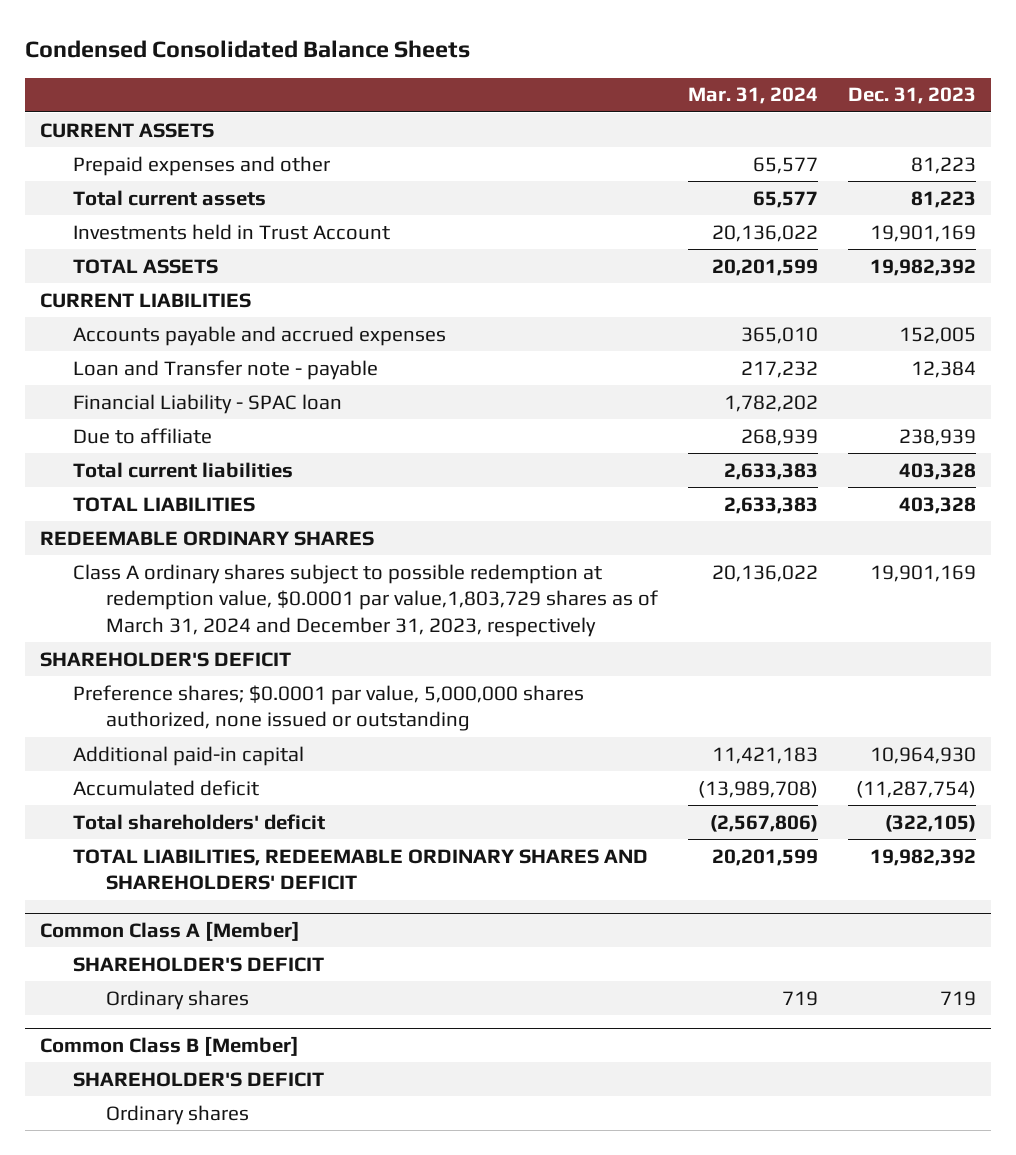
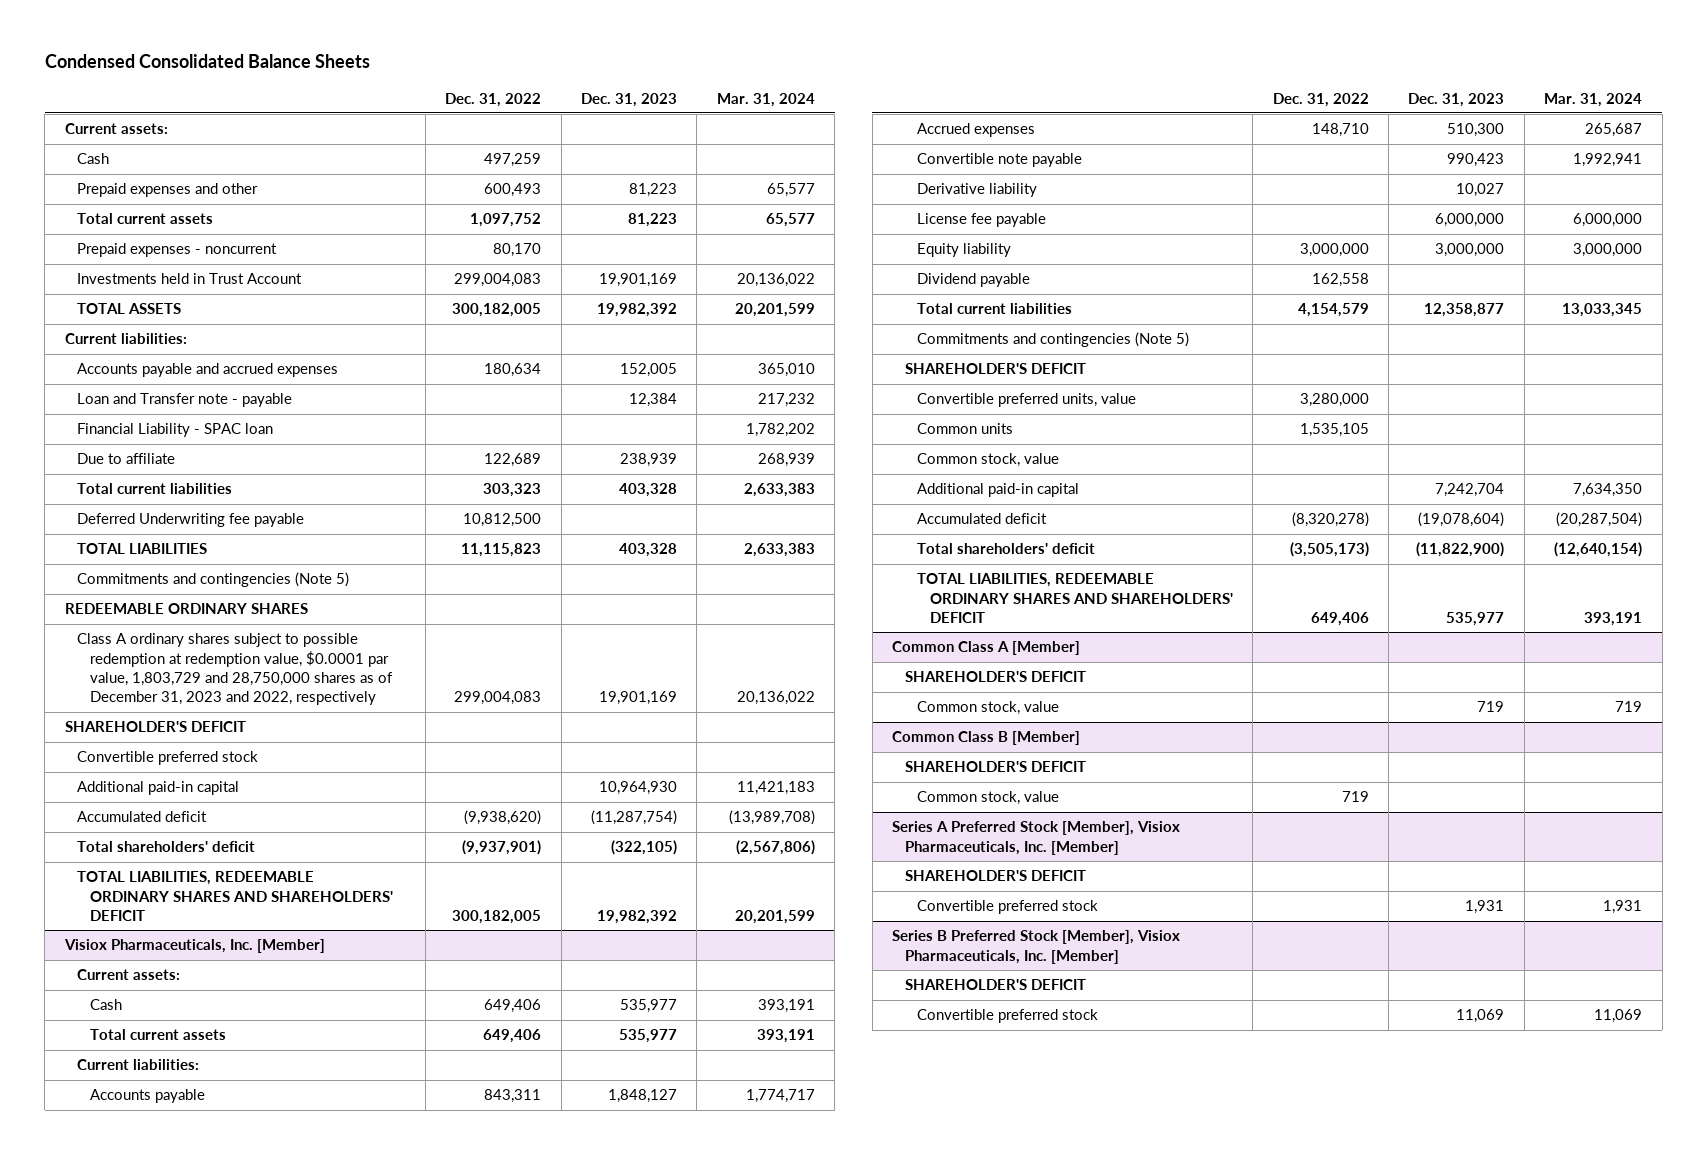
- | Mar. 31, 2024 | Dec. 31, 2023
+ | Dec. 31, 2022 | Dec. 31, 2023 | Mar. 31, 2024
- CURRENT ASSETS
+ Current assets:
+ Cash | 497,259 | |
+ Prepaid expenses - noncurrent | 80,170 | |
- CURRENT LIABILITIES
+ Current liabilities:
+ Deferred Underwriting fee payable | 10,812,500 | |
+ Commitments and contingencies (Note 5)
- Class A ordinary shares subject to possible redemption at redemption value, $0.0001 par value,1,803,729 shares as of March 31, 2024 and December 31, 2023, respectively | 20,136,022 | 19,901,169
+ Class A ordinary shares subject to possible redemption at redemption value, $0.0001 par value, 1,803,729 and 28,750,000 shares as of December 31, 2023 and 2022, respectively | 299,004,083 | 19,901,169 | 20,136,022
- Preference shares; $0.0001 par value, 5,000,000 shares authorized, none issued or outstanding
+ Convertible preferred stock
+ Visiox Pharmaceuticals, Inc. [Member]
+ Current assets:
+ Cash | 649,406 | 535,977 | 393,191
+ Total current assets | 649,406 | 535,977 | 393,191
+ Current liabilities:
+ Accounts payable | 843,311 | 1,848,127 | 1,774,717
+ Accrued expenses | 148,710 | 510,300 | 265,687
+ Convertible note payable | | 990,423 | 1,992,941
+ Derivative liability | | 10,027 |
+ License fee payable | | 6,000,000 | 6,000,000
+ Equity liability | 3,000,000 | 3,000,000 | 3,000,000
+ Dividend payable | 162,558 | |
+ Total current liabilities | 4,154,579 | 12,358,877 | 13,033,345
+ Commitments and contingencies (Note 5)
+ SHAREHOLDER'S DEFICIT
+ Convertible preferred units, value | 3,280,000 | |
+ Common units | 1,535,105 | |
+ Common stock, value
+ Additional paid-in capital | | 7,242,704 | 7,634,350
+ Accumulated deficit | (8,320,278) | (19,078,604) | (20,287,504)
+ Total shareholders' deficit | (3,505,173) | (11,822,900) | (12,640,154)
+ TOTAL LIABILITIES, REDEEMABLE ORDINARY SHARES AND SHAREHOLDERS' DEFICIT | 649,406 | 535,977 | 393,191
@ Common Class A [Member]
- Ordinary shares | 719 | 719
+ Common stock, value | | 719 | 719
@ Common Class B [Member]
- Ordinary shares
+ Common stock, value | 719 | |
+ Series A Preferred Stock [Member], Visiox Pharmaceuticals, Inc. [Member]
+ SHAREHOLDER'S DEFICIT
+ Convertible preferred stock | | 1,931 | 1,931
+ Series B Preferred Stock [Member], Visiox Pharmaceuticals, Inc. [Member]
+ SHAREHOLDER'S DEFICIT
+ Convertible preferred stock | | 11,069 | 11,069

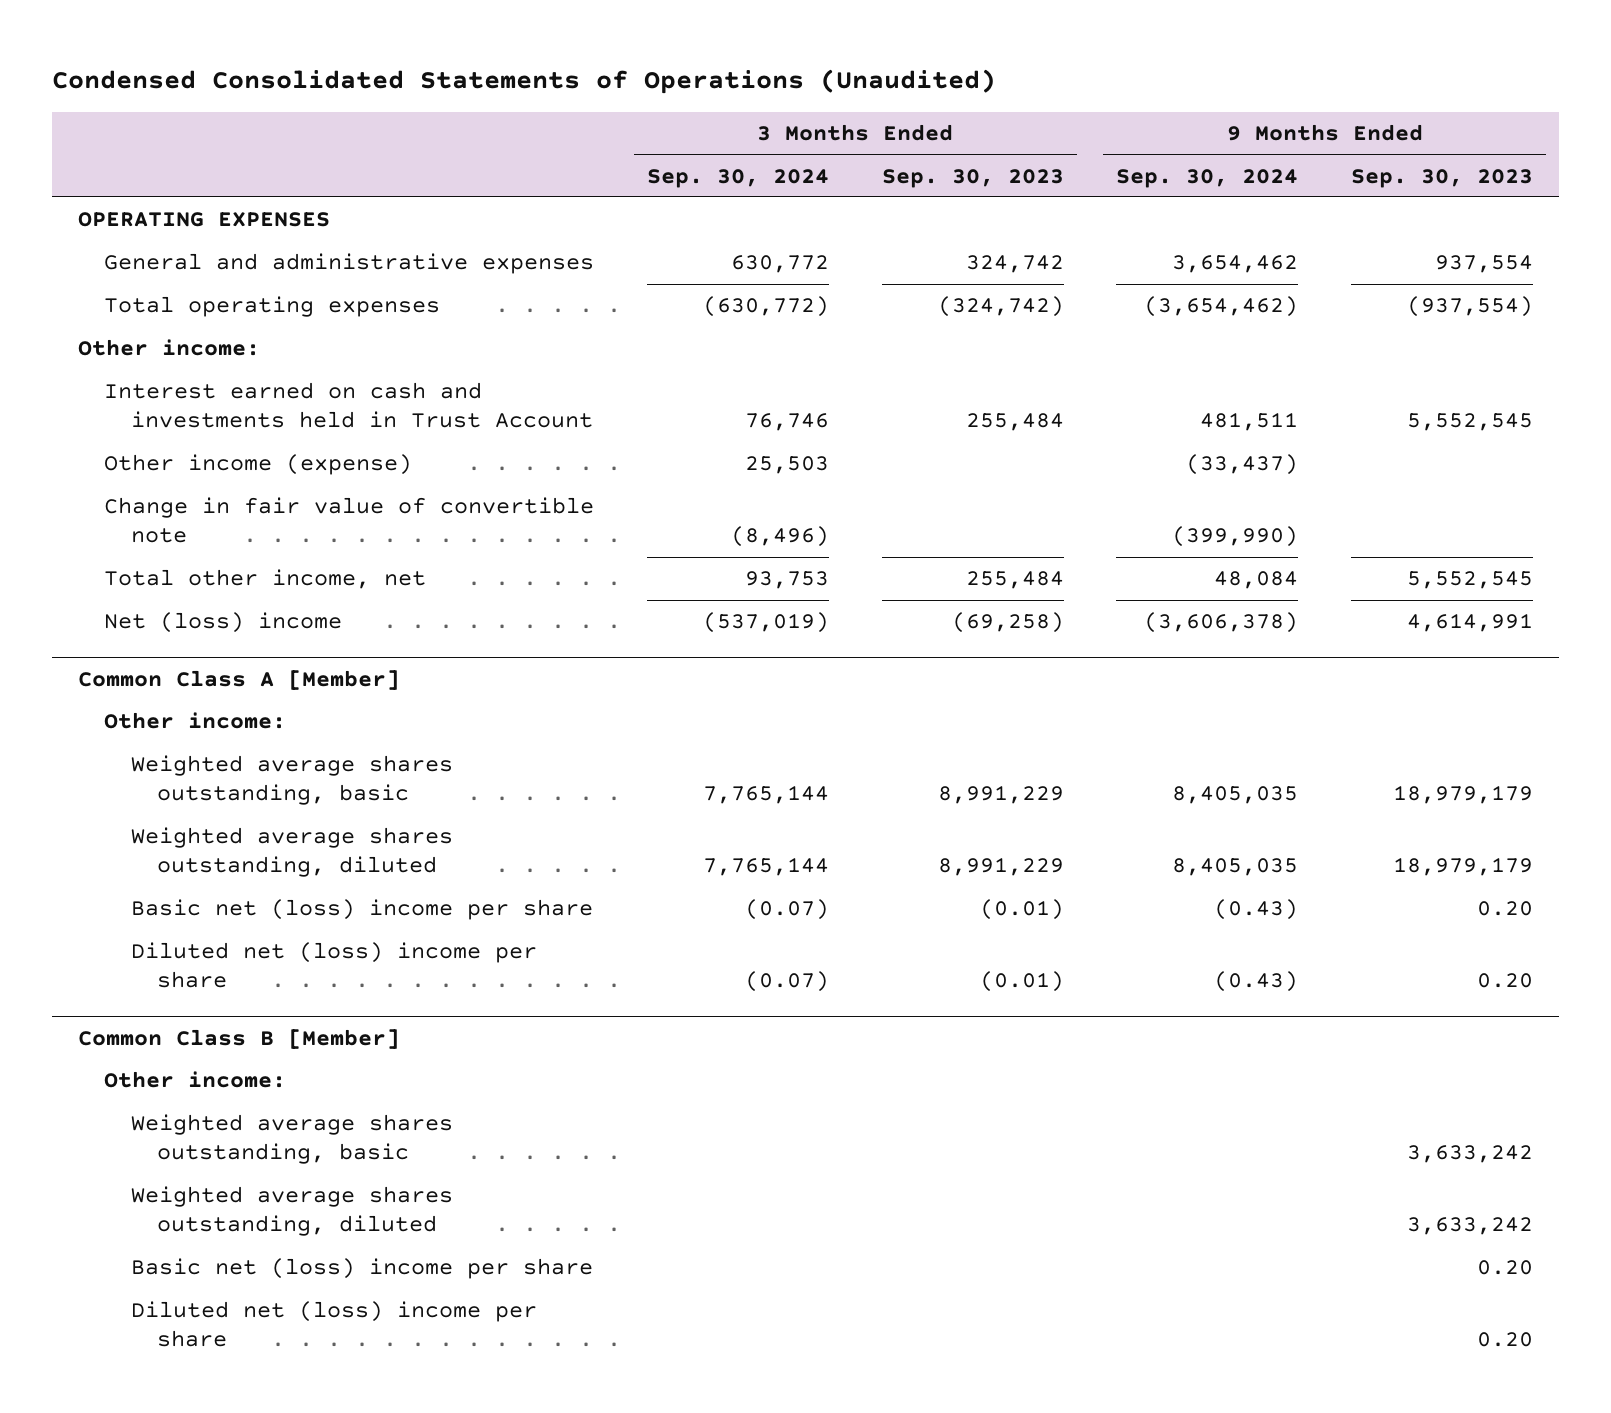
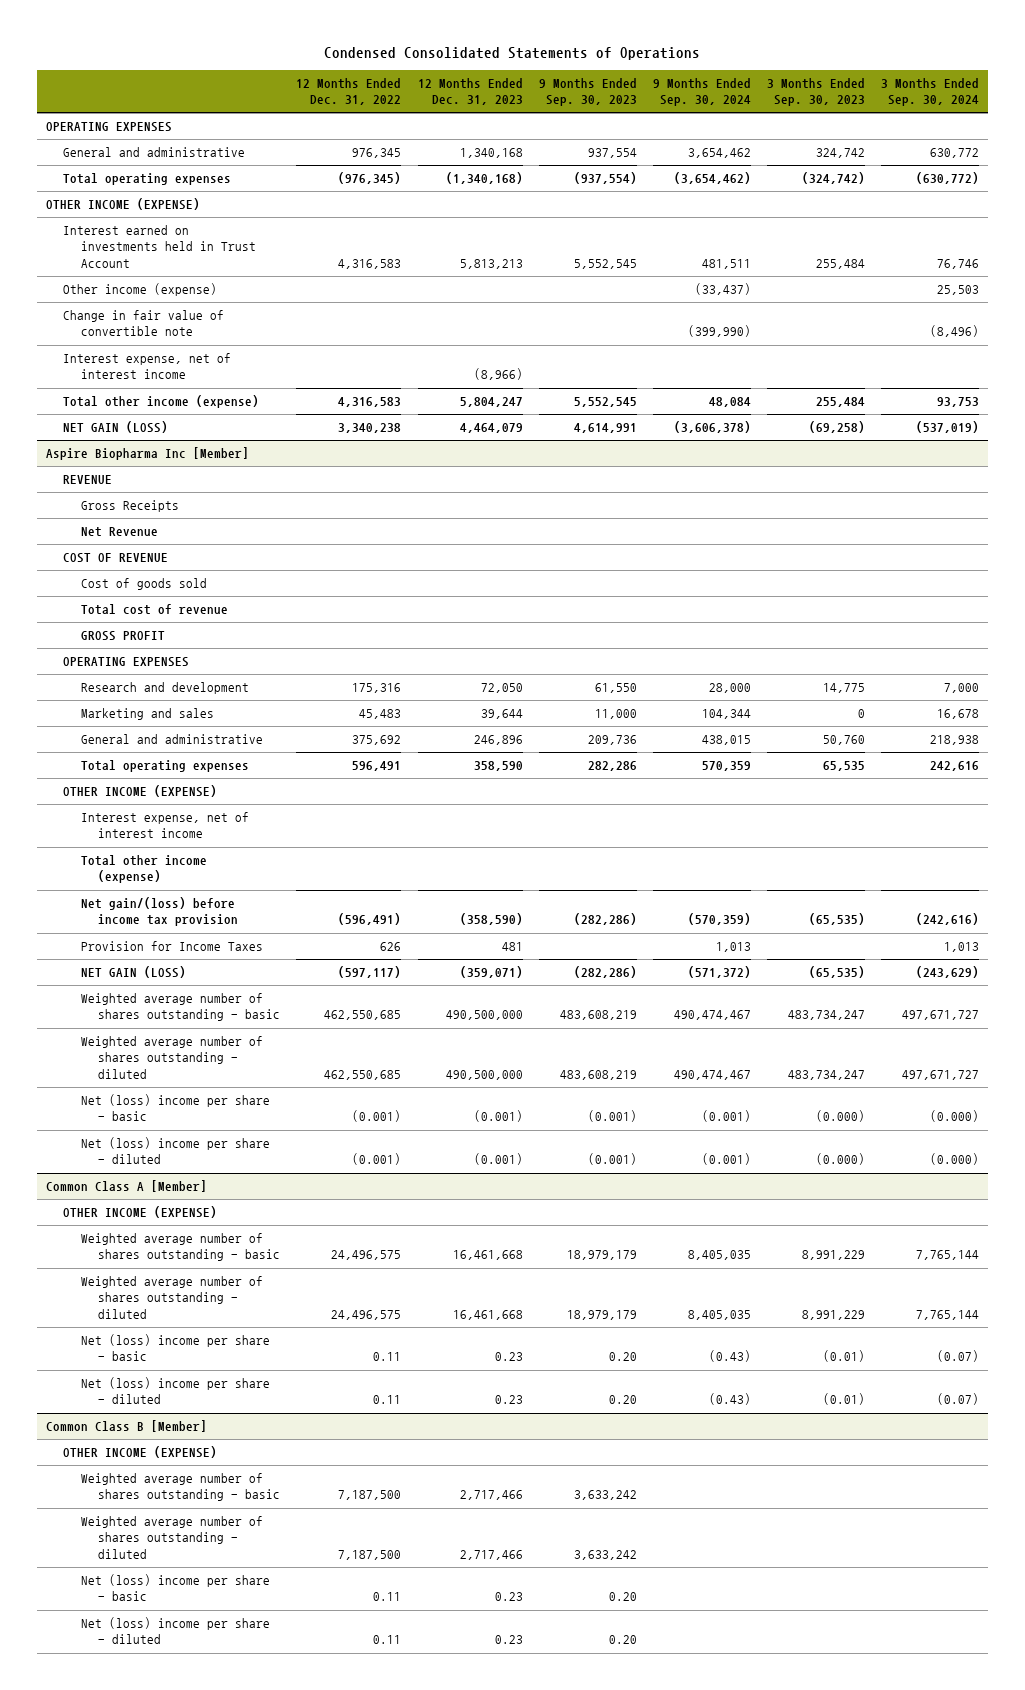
- Condensed Consolidated Statements of Operations (Unaudited)
+ Condensed Consolidated Statements of Operations
- | 3 Months Ended Sep. 30, 2024 | 3 Months Ended Sep. 30, 2023 | 9 Months Ended Sep. 30, 2024 | 9 Months Ended Sep. 30, 2023
+ | 12 Months Ended Dec. 31, 2022 | 12 Months Ended Dec. 31, 2023 | 9 Months Ended Sep. 30, 2023 | 9 Months Ended Sep. 30, 2024 | 3 Months Ended Sep. 30, 2023 | 3 Months Ended Sep. 30, 2024
- General and administrative expenses | 630,772 | 324,742 | 3,654,462 | 937,554
+ General and administrative | 976,345 | 1,340,168 | 937,554 | 3,654,462 | 324,742 | 630,772
- Other income:
- Interest earned on cash and investments held in Trust Account | 76,746 | 255,484 | 481,511 | 5,552,545
+ OTHER INCOME (EXPENSE)
+ Interest earned on investments held in Trust Account | 4,316,583 | 5,813,213 | 5,552,545 | 481,511 | 255,484 | 76,746
- Total other income, net | 93,753 | 255,484 | 48,084 | 5,552,545
- Net (loss) income | (537,019) | (69,258) | (3,606,378) | 4,614,991
+ Interest expense, net of interest income | | (8,966) | | | |
+ Total other income (expense) | 4,316,583 | 5,804,247 | 5,552,545 | 48,084 | 255,484 | 93,753
+ NET GAIN (LOSS) | 3,340,238 | 4,464,079 | 4,614,991 | (3,606,378) | (69,258) | (537,019)
+ Aspire Biopharma Inc [Member]
+ REVENUE
+ Gross Receipts
+ Net Revenue
+ COST OF REVENUE
+ Cost of goods sold
+ Total cost of revenue
+ GROSS PROFIT
+ OPERATING EXPENSES
+ Research and development | 175,316 | 72,050 | 61,550 | 28,000 | 14,775 | 7,000
+ Marketing and sales | 45,483 | 39,644 | 11,000 | 104,344 | 0 | 16,678
+ General and administrative | 375,692 | 246,896 | 209,736 | 438,015 | 50,760 | 218,938
+ Total operating expenses | 596,491 | 358,590 | 282,286 | 570,359 | 65,535 | 242,616
+ OTHER INCOME (EXPENSE)
+ Interest expense, net of interest income
+ Total other income (expense)
+ Net gain/(loss) before income tax provision | (596,491) | (358,590) | (282,286) | (570,359) | (65,535) | (242,616)
+ Provision for Income Taxes | 626 | 481 | | 1,013 | | 1,013
+ NET GAIN (LOSS) | (597,117) | (359,071) | (282,286) | (571,372) | (65,535) | (243,629)
+ Weighted average number of shares outstanding - basic | 462,550,685 | 490,500,000 | 483,608,219 | 490,474,467 | 483,734,247 | 497,671,727
+ Weighted average number of shares outstanding - diluted | 462,550,685 | 490,500,000 | 483,608,219 | 490,474,467 | 483,734,247 | 497,671,727
+ Net (loss) income per share - basic | (0.001) | (0.001) | (0.001) | (0.001) | (0.000) | (0.000)
+ Net (loss) income per share - diluted | (0.001) | (0.001) | (0.001) | (0.001) | (0.000) | (0.000)
@ Common Class A [Member]
- Other income:
- Weighted average shares outstanding, basic | 7,765,144 | 8,991,229 | 8,405,035 | 18,979,179
- Weighted average shares outstanding, diluted | 7,765,144 | 8,991,229 | 8,405,035 | 18,979,179
- Basic net (loss) income per share | (0.07) | (0.01) | (0.43) | 0.20
- Diluted net (loss) income per share | (0.07) | (0.01) | (0.43) | 0.20
+ OTHER INCOME (EXPENSE)
+ Weighted average number of shares outstanding - basic | 24,496,575 | 16,461,668 | 18,979,179 | 8,405,035 | 8,991,229 | 7,765,144
+ Weighted average number of shares outstanding - diluted | 24,496,575 | 16,461,668 | 18,979,179 | 8,405,035 | 8,991,229 | 7,765,144
+ Net (loss) income per share - basic | 0.11 | 0.23 | 0.20 | (0.43) | (0.01) | (0.07)
+ Net (loss) income per share - diluted | 0.11 | 0.23 | 0.20 | (0.43) | (0.01) | (0.07)
@ Common Class B [Member]
- Other income:
- Weighted average shares outstanding, basic | | | | 3,633,242
- Weighted average shares outstanding, diluted | | | | 3,633,242
- Basic net (loss) income per share | | | | 0.20
- Diluted net (loss) income per share | | | | 0.20
+ OTHER INCOME (EXPENSE)
+ Weighted average number of shares outstanding - basic | 7,187,500 | 2,717,466 | 3,633,242 | | |
+ Weighted average number of shares outstanding - diluted | 7,187,500 | 2,717,466 | 3,633,242 | | |
+ Net (loss) income per share - basic | 0.11 | 0.23 | 0.20 | | |
+ Net (loss) income per share - diluted | 0.11 | 0.23 | 0.20 | | |

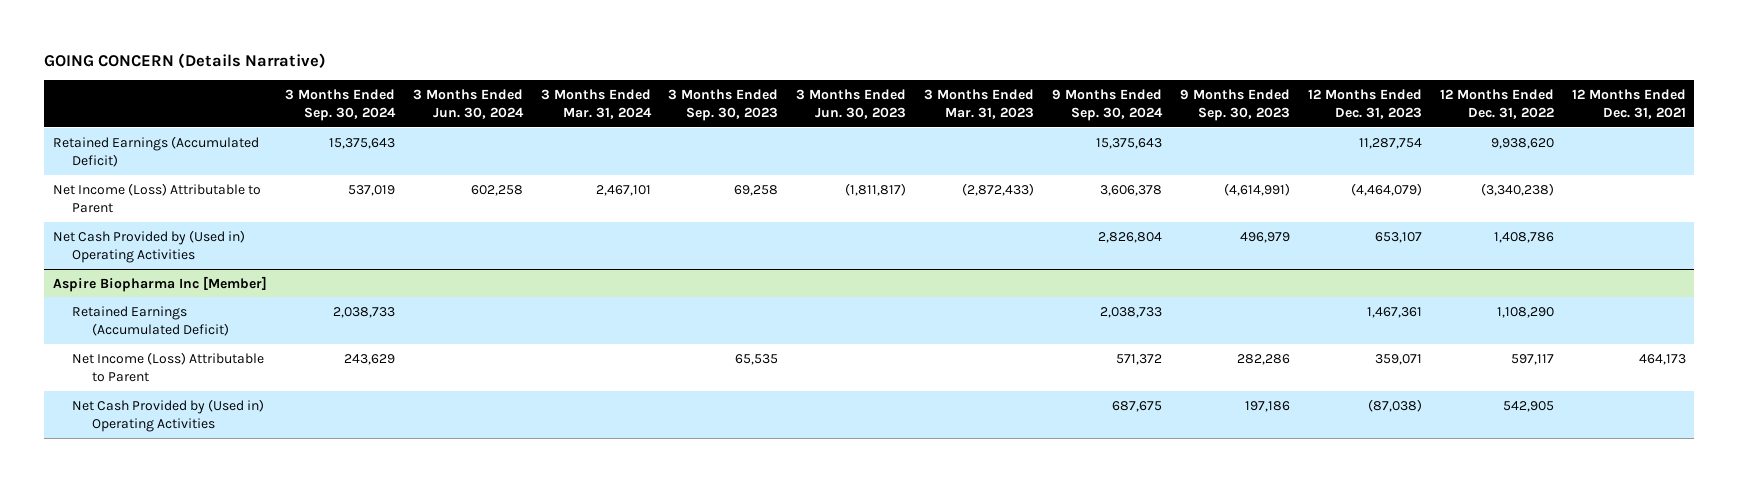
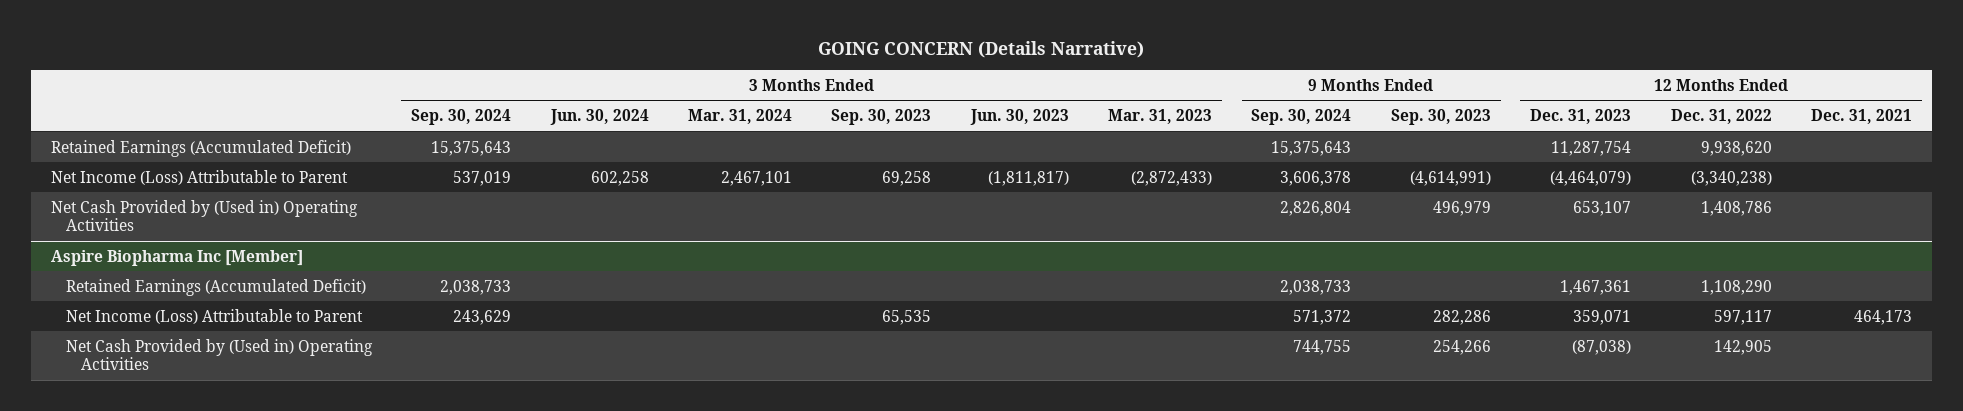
@ Aspire Biopharma Inc [Member]
- Net Cash Provided by (Used in) Operating Activities | | | | | | | 687,675 | 197,186 | (87,038) | 542,905 |
+ Net Cash Provided by (Used in) Operating Activities | | | | | | | 744,755 | 254,266 | (87,038) | 142,905 |

